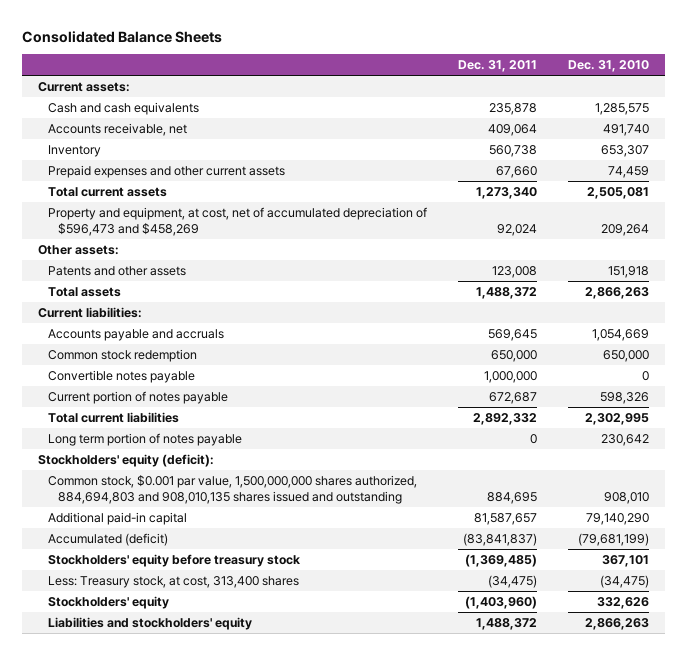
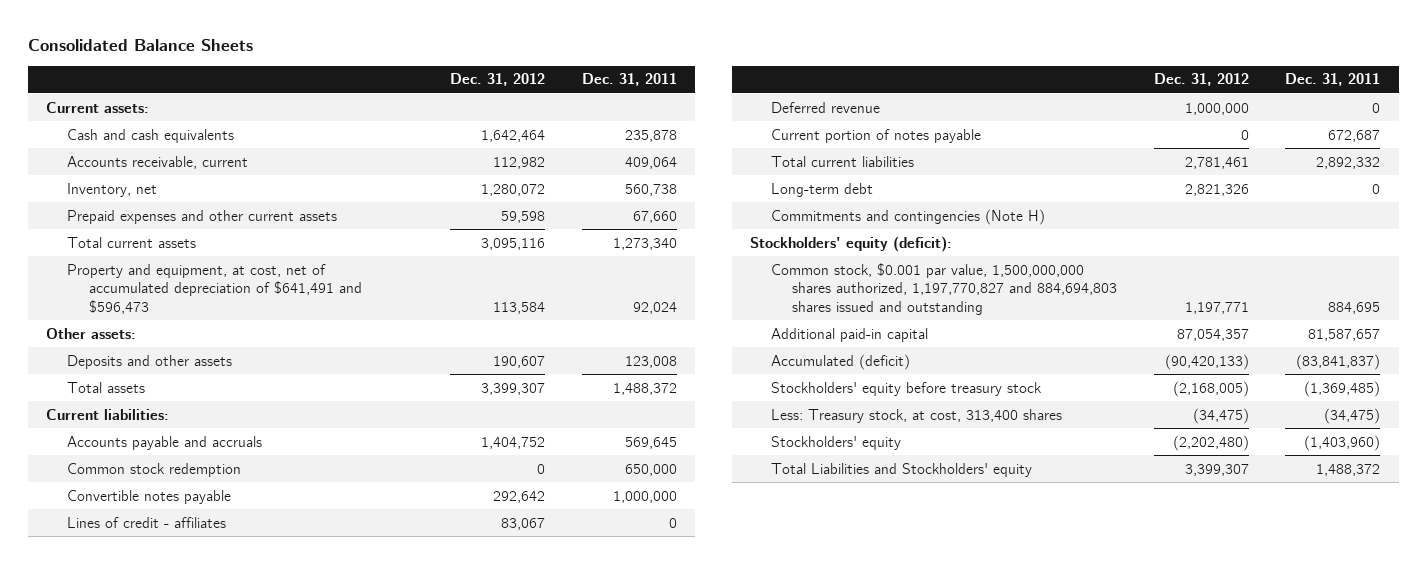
- | Dec. 31, 2011 | Dec. 31, 2010
+ | Dec. 31, 2012 | Dec. 31, 2011
- Accounts receivable, net | 409,064 | 491,740
- Inventory | 560,738 | 653,307
+ Accounts receivable, current | 112,982 | 409,064
+ Inventory, net | 1,280,072 | 560,738
- Property and equipment, at cost, net of accumulated depreciation of $596,473 and $458,269 | 92,024 | 209,264
+ Property and equipment, at cost, net of accumulated depreciation of $641,491 and $596,473 | 113,584 | 92,024
- Patents and other assets | 123,008 | 151,918
+ Deposits and other assets | 190,607 | 123,008
+ Lines of credit - affiliates | 83,067 | 0
+ Deferred revenue | 1,000,000 | 0
- Long term portion of notes payable | 0 | 230,642
+ Long-term debt | 2,821,326 | 0
+ Commitments and contingencies (Note H)
- Common stock, $0.001 par value, 1,500,000,000 shares authorized, 884,694,803 and 908,010,135 shares issued and outstanding | 884,695 | 908,010
+ Common stock, $0.001 par value, 1,500,000,000 shares authorized, 1,197,770,827 and 884,694,803 shares issued and outstanding | 1,197,771 | 884,695
- Liabilities and stockholders' equity | 1,488,372 | 2,866,263
+ Total Liabilities and Stockholders' equity | 3,399,307 | 1,488,372

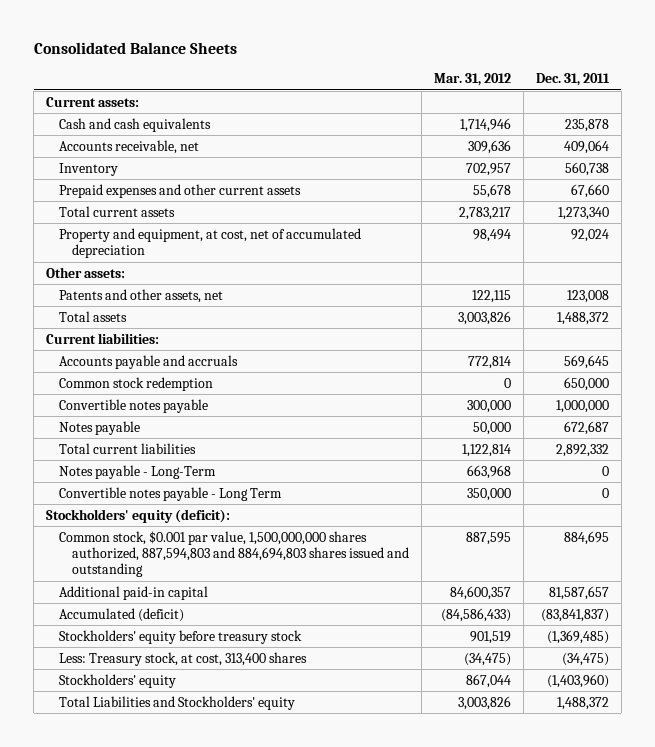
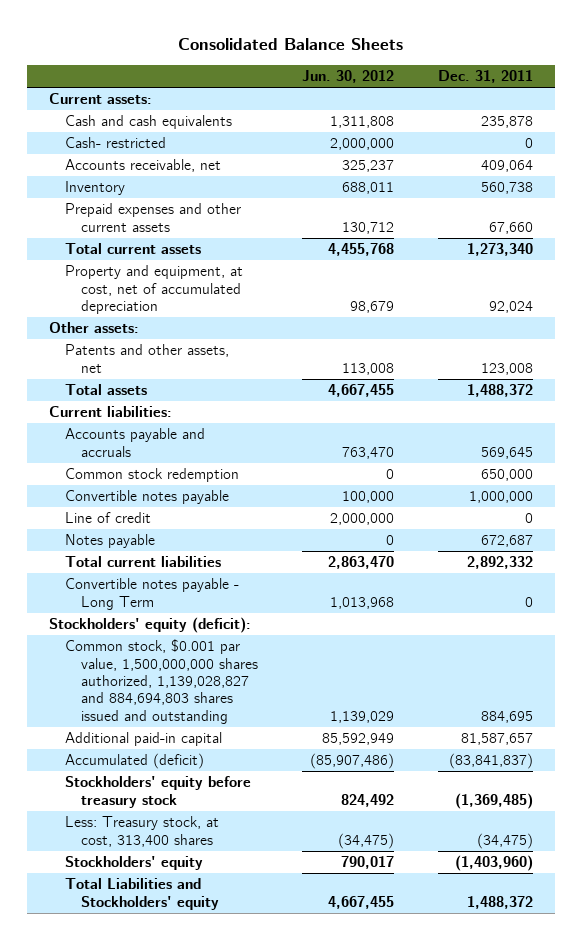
- | Mar. 31, 2012 | Dec. 31, 2011
+ | Jun. 30, 2012 | Dec. 31, 2011
+ Cash- restricted | 2,000,000 | 0
+ Line of credit | 2,000,000 | 0
- Notes payable - Long-Term | 663,968 | 0
- Common stock, $0.001 par value, 1,500,000,000 shares authorized, 887,594,803 and 884,694,803 shares issued and outstanding | 887,595 | 884,695
+ Common stock, $0.001 par value, 1,500,000,000 shares authorized, 1,139,028,827 and 884,694,803 shares issued and outstanding | 1,139,029 | 884,695

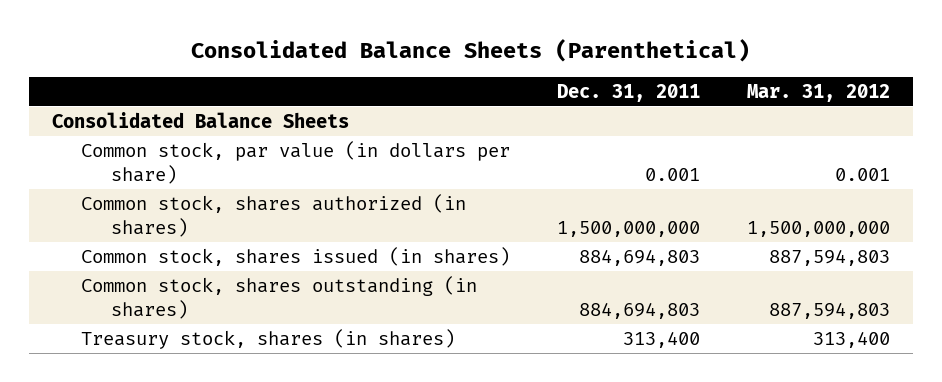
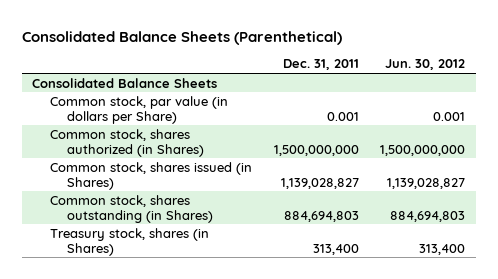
- | Dec. 31, 2011 | Mar. 31, 2012
+ | Dec. 31, 2011 | Jun. 30, 2012
- Common stock, par value (in dollars per share) | 0.001 | 0.001
- Common stock, shares authorized (in shares) | 1,500,000,000 | 1,500,000,000
- Common stock, shares issued (in shares) | 884,694,803 | 887,594,803
- Common stock, shares outstanding (in shares) | 884,694,803 | 887,594,803
- Treasury stock, shares (in shares) | 313,400 | 313,400
+ Common stock, par value (in dollars per Share) | 0.001 | 0.001
+ Common stock, shares authorized (in Shares) | 1,500,000,000 | 1,500,000,000
+ Common stock, shares issued (in Shares) | 1,139,028,827 | 1,139,028,827
+ Common stock, shares outstanding (in Shares) | 884,694,803 | 884,694,803
+ Treasury stock, shares (in Shares) | 313,400 | 313,400

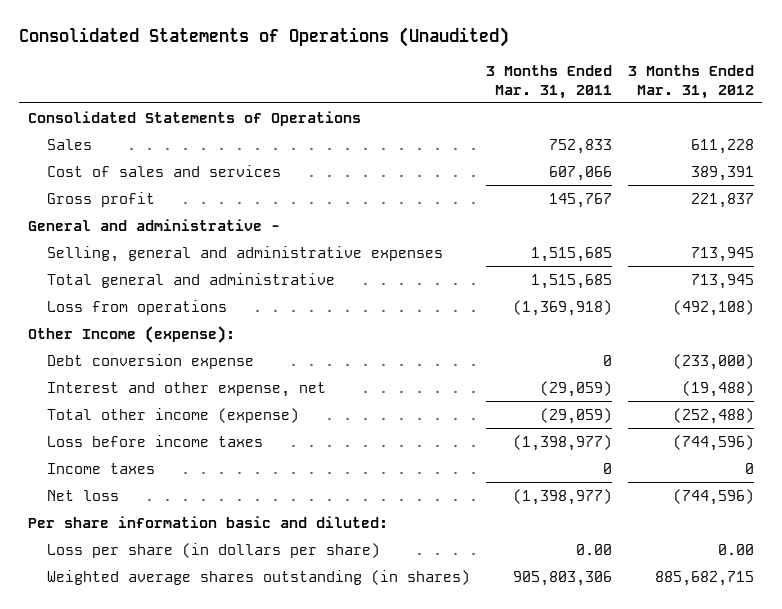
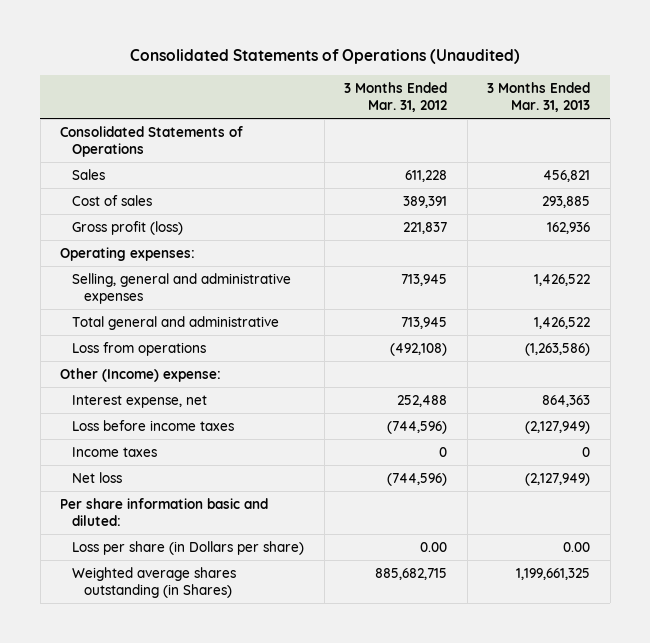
- | 3 Months Ended Mar. 31, 2011 | 3 Months Ended Mar. 31, 2012
+ | 3 Months Ended Mar. 31, 2012 | 3 Months Ended Mar. 31, 2013
- Cost of sales and services | 607,066 | 389,391
- Gross profit | 145,767 | 221,837
- General and administrative -
+ Cost of sales | 389,391 | 293,885
+ Gross profit (loss) | 221,837 | 162,936
+ Operating expenses:
- Other Income (expense):
- Debt conversion expense | 0 | (233,000)
- Interest and other expense, net | (29,059) | (19,488)
- Total other income (expense) | (29,059) | (252,488)
+ Other (Income) expense:
+ Interest expense, net | 252,488 | 864,363
- Loss per share (in dollars per share) | 0.00 | 0.00
- Weighted average shares outstanding (in shares) | 905,803,306 | 885,682,715
+ Loss per share (in Dollars per share) | 0.00 | 0.00
+ Weighted average shares outstanding (in Shares) | 885,682,715 | 1,199,661,325

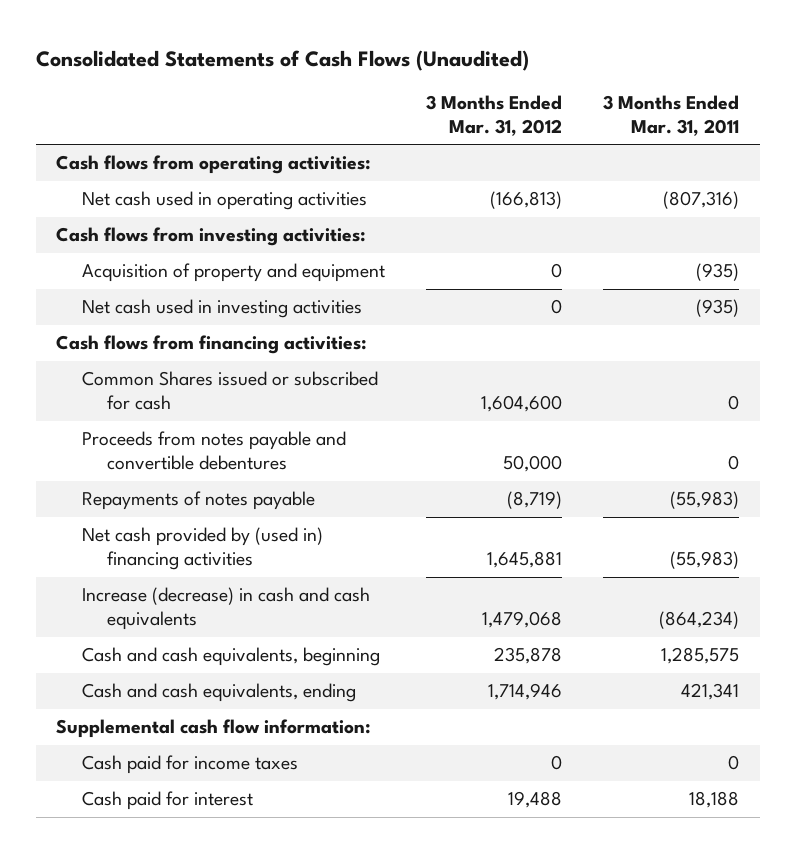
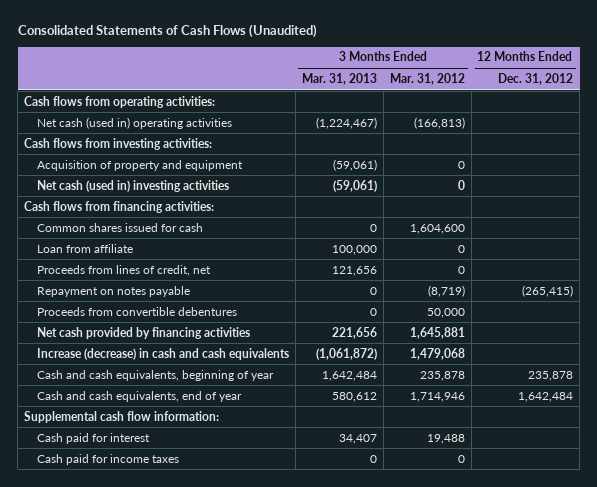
- | 3 Months Ended Mar. 31, 2012 | 3 Months Ended Mar. 31, 2011
+ | 3 Months Ended Mar. 31, 2013 | 3 Months Ended Mar. 31, 2012 | 12 Months Ended Dec. 31, 2012
- Net cash used in operating activities | (166,813) | (807,316)
+ Net cash (used in) operating activities | (1,224,467) | (166,813) |
- Net cash used in investing activities | 0 | (935)
+ Net cash (used in) investing activities | (59,061) | 0 |
- Common Shares issued or subscribed for cash | 1,604,600 | 0
- Proceeds from notes payable and convertible debentures | 50,000 | 0
- Repayments of notes payable | (8,719) | (55,983)
- Net cash provided by (used in) financing activities | 1,645,881 | (55,983)
+ Common shares issued for cash | 0 | 1,604,600 |
+ Loan from affiliate | 100,000 | 0 |
+ Proceeds from lines of credit, net | 121,656 | 0 |
+ Repayment on notes payable | 0 | (8,719) | (265,415)
+ Proceeds from convertible debentures | 0 | 50,000 |
+ Net cash provided by financing activities | 221,656 | 1,645,881 |
- Cash and cash equivalents, beginning | 235,878 | 1,285,575
- Cash and cash equivalents, ending | 1,714,946 | 421,341
+ Cash and cash equivalents, beginning of year | 1,642,484 | 235,878 | 235,878
+ Cash and cash equivalents, end of year | 580,612 | 1,714,946 | 1,642,484
moved down: Cash paid for income taxes | 0 | 0 |

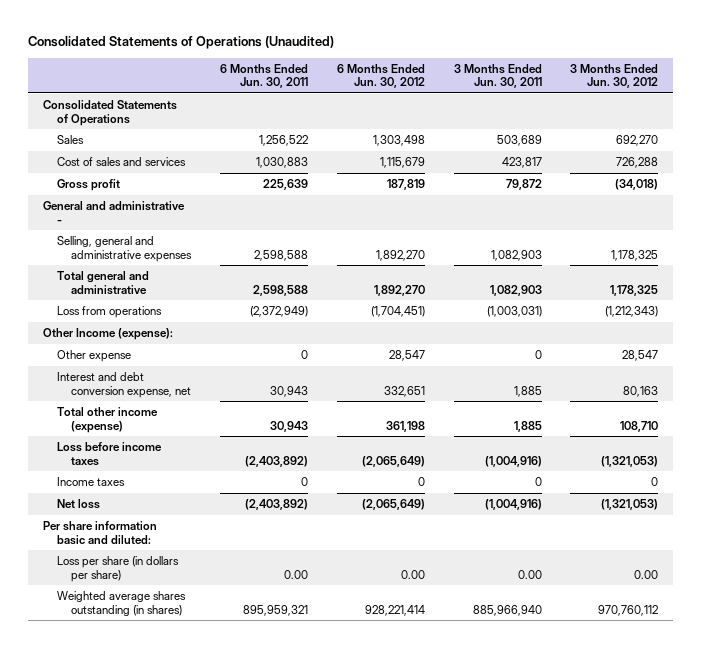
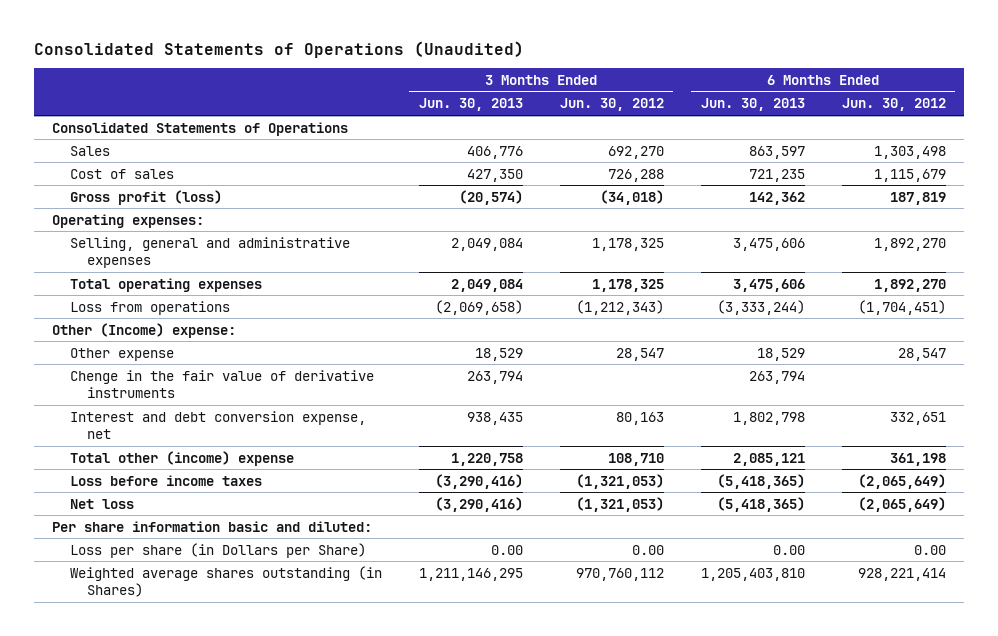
- | 6 Months Ended Jun. 30, 2011 | 6 Months Ended Jun. 30, 2012 | 3 Months Ended Jun. 30, 2011 | 3 Months Ended Jun. 30, 2012
+ | 3 Months Ended Jun. 30, 2013 | 3 Months Ended Jun. 30, 2012 | 6 Months Ended Jun. 30, 2013 | 6 Months Ended Jun. 30, 2012
- Cost of sales and services | 1,030,883 | 1,115,679 | 423,817 | 726,288
- Gross profit | 225,639 | 187,819 | 79,872 | (34,018)
- General and administrative -
+ Cost of sales | 427,350 | 726,288 | 721,235 | 1,115,679
+ Gross profit (loss) | (20,574) | (34,018) | 142,362 | 187,819
+ Operating expenses:
- Total general and administrative | 2,598,588 | 1,892,270 | 1,082,903 | 1,178,325
+ Total operating expenses | 2,049,084 | 1,178,325 | 3,475,606 | 1,892,270
- Other Income (expense):
+ Other (Income) expense:
+ Chenge in the fair value of derivative instruments | 263,794 | | 263,794 |
- Total other income (expense) | 30,943 | 361,198 | 1,885 | 108,710
+ Total other (income) expense | 1,220,758 | 108,710 | 2,085,121 | 361,198
- Income taxes | 0 | 0 | 0 | 0
- Loss per share (in dollars per share) | 0.00 | 0.00 | 0.00 | 0.00
- Weighted average shares outstanding (in shares) | 895,959,321 | 928,221,414 | 885,966,940 | 970,760,112
+ Loss per share (in Dollars per Share) | 0.00 | 0.00 | 0.00 | 0.00
+ Weighted average shares outstanding (in Shares) | 1,211,146,295 | 970,760,112 | 1,205,403,810 | 928,221,414

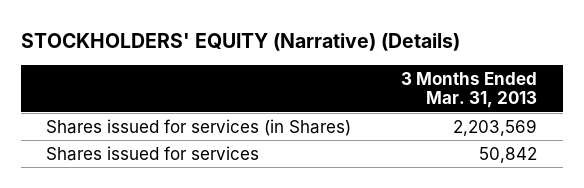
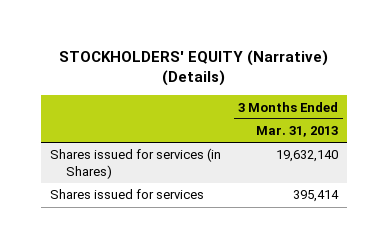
- Shares issued for services (in Shares) | 2,203,569
- Shares issued for services | 50,842
+ Shares issued for services (in Shares) | 19,632,140
+ Shares issued for services | 395,414

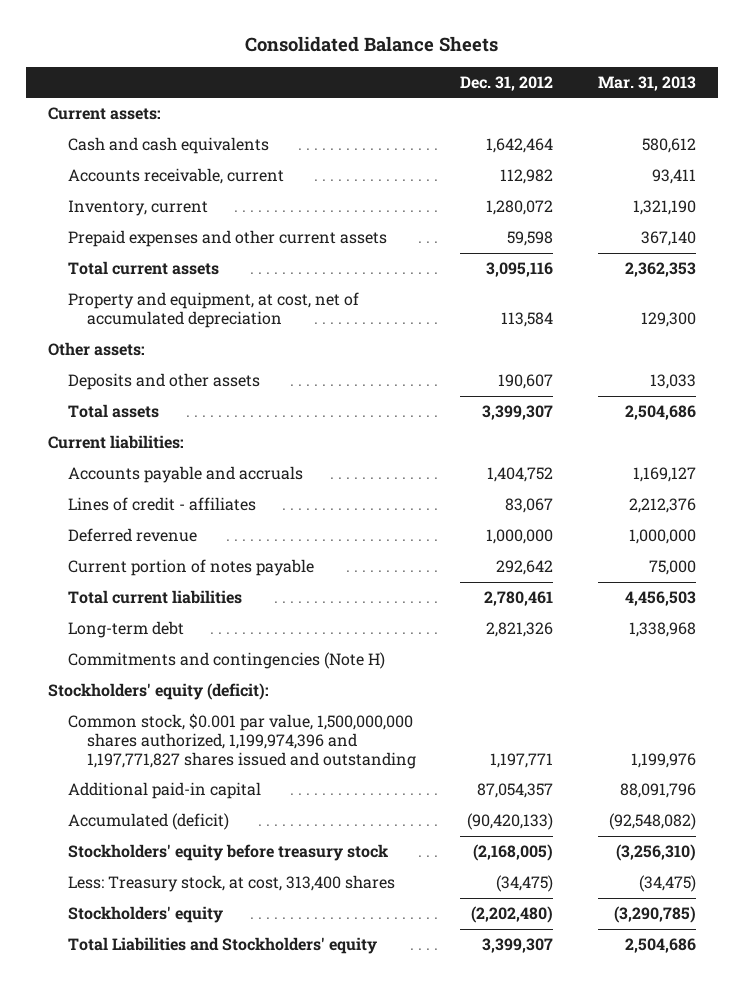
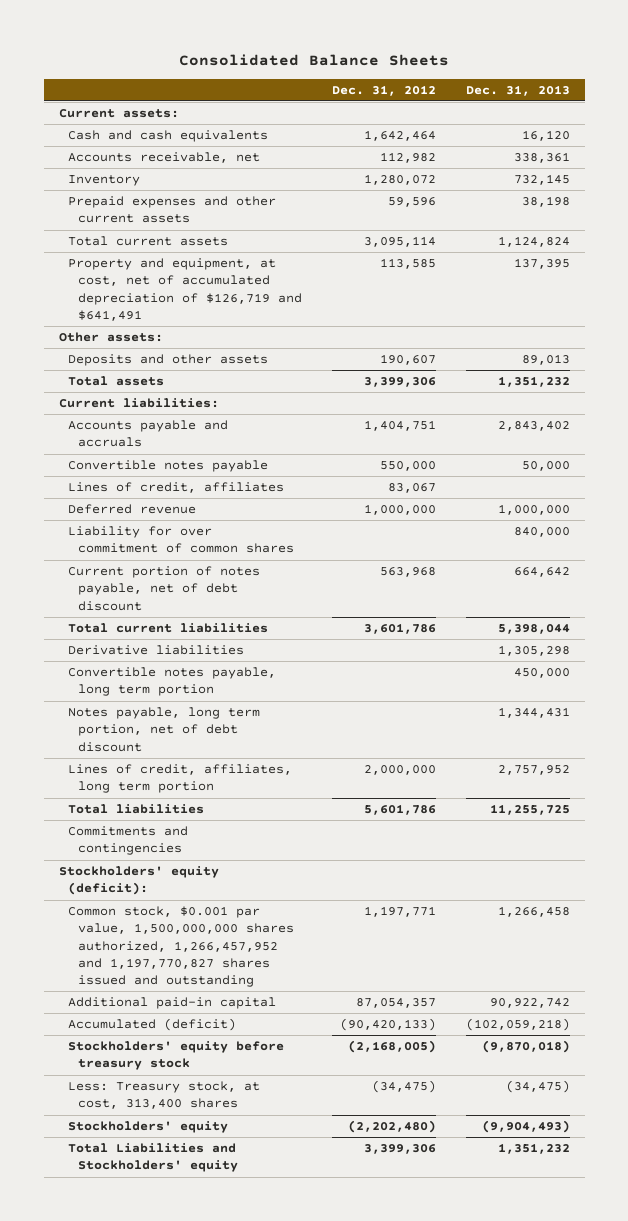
- | Dec. 31, 2012 | Mar. 31, 2013
+ | Dec. 31, 2012 | Dec. 31, 2013
- Accounts receivable, current | 112,982 | 93,411
- Inventory, current | 1,280,072 | 1,321,190
- Prepaid expenses and other current assets | 59,598 | 367,140
- Total current assets | 3,095,116 | 2,362,353
- Property and equipment, at cost, net of accumulated depreciation | 113,584 | 129,300
+ Accounts receivable, net | 112,982 | 338,361
+ Inventory | 1,280,072 | 732,145
+ Prepaid expenses and other current assets | 59,596 | 38,198
+ Total current assets | 3,095,114 | 1,124,824
+ Property and equipment, at cost, net of accumulated depreciation of $126,719 and $641,491 | 113,585 | 137,395
- Total assets | 3,399,307 | 2,504,686
+ Total assets | 3,399,306 | 1,351,232
- Accounts payable and accruals | 1,404,752 | 1,169,127
- Lines of credit - affiliates | 83,067 | 2,212,376
+ Accounts payable and accruals | 1,404,751 | 2,843,402
+ Convertible notes payable | 550,000 | 50,000
+ Lines of credit, affiliates | 83,067 |
- Current portion of notes payable | 292,642 | 75,000
- Total current liabilities | 2,780,461 | 4,456,503
- Long-term debt | 2,821,326 | 1,338,968
- Commitments and contingencies (Note H)
+ Liability for over commitment of common shares | | 840,000
+ Current portion of notes payable, net of debt discount | 563,968 | 664,642
+ Total current liabilities | 3,601,786 | 5,398,044
+ Derivative liabilities | | 1,305,298
+ Convertible notes payable, long term portion | | 450,000
+ Notes payable, long term portion, net of debt discount | | 1,344,431
+ Lines of credit, affiliates, long term portion | 2,000,000 | 2,757,952
+ Total liabilities | 5,601,786 | 11,255,725
+ Commitments and contingencies
- Common stock, $0.001 par value, 1,500,000,000 shares authorized, 1,199,974,396 and 1,197,771,827 shares issued and outstanding | 1,197,771 | 1,199,976
+ Common stock, $0.001 par value, 1,500,000,000 shares authorized, 1,266,457,952 and 1,197,770,827 shares issued and outstanding | 1,197,771 | 1,266,458
- Total Liabilities and Stockholders' equity | 3,399,307 | 2,504,686
+ Total Liabilities and Stockholders' equity | 3,399,306 | 1,351,232

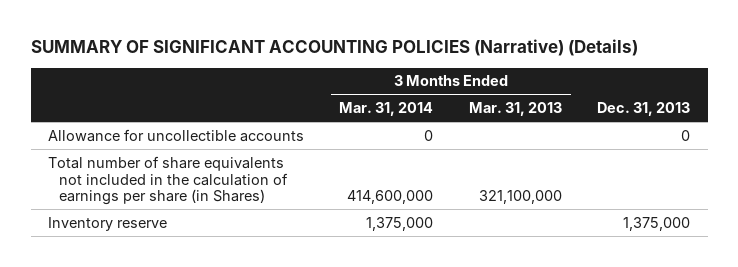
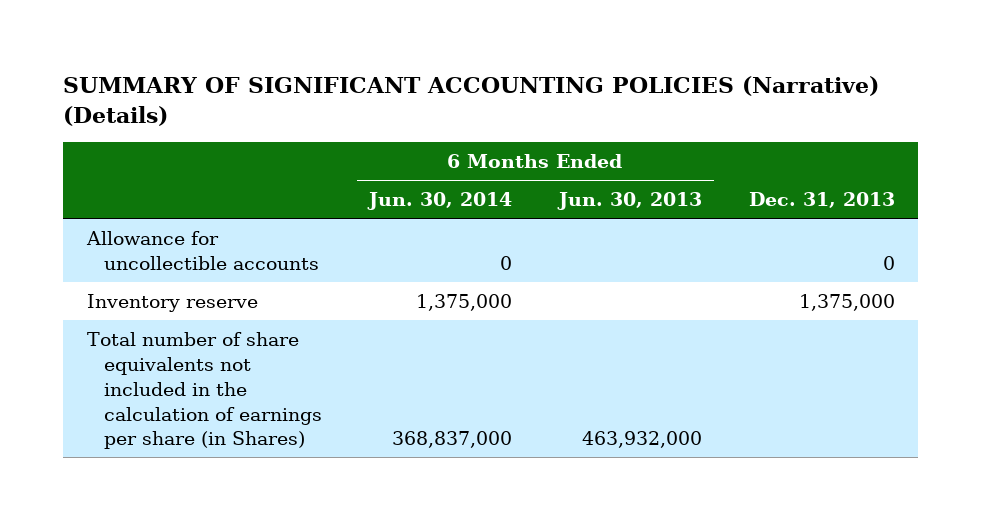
- | 3 Months Ended Mar. 31, 2014 | 3 Months Ended Mar. 31, 2013 | Dec. 31, 2013
+ | 6 Months Ended Jun. 30, 2014 | 6 Months Ended Jun. 30, 2013 | Dec. 31, 2013
moved down: Total number of share equivalents not included in the calculation of earnings per share (in Shares) | 368,837,000 | 463,932,000 |

